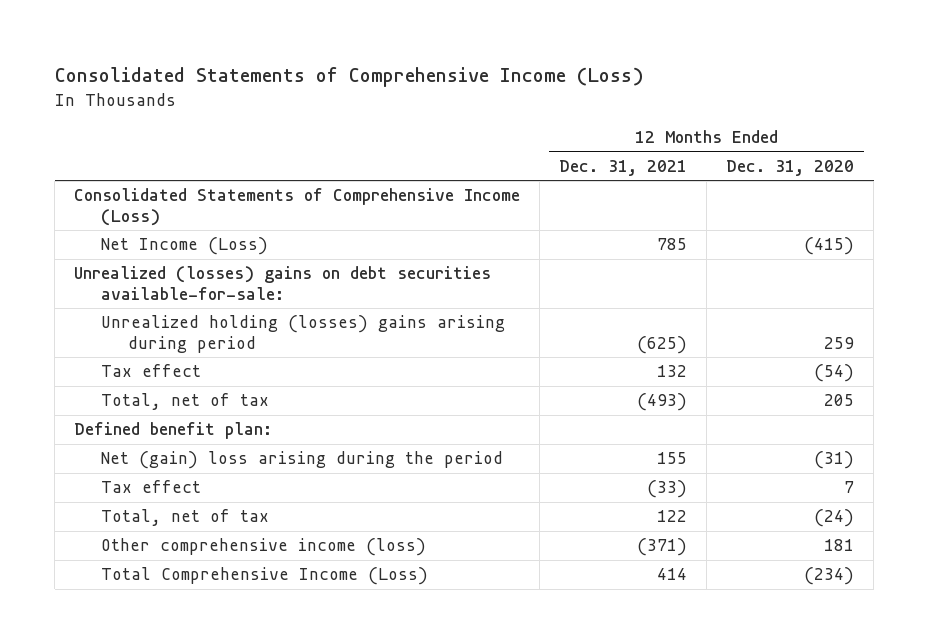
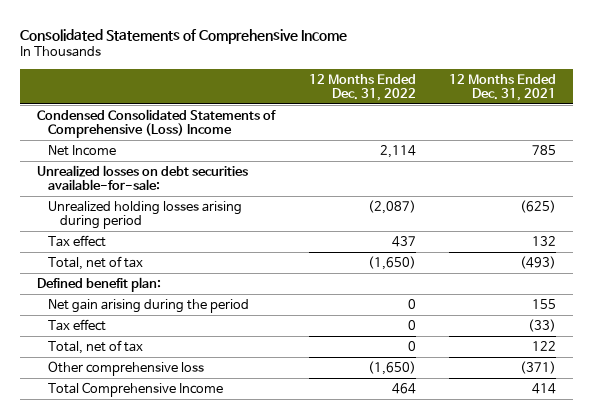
- Consolidated Statements of Comprehensive Income (Loss)
+ Consolidated Statements of Comprehensive Income
- | 12 Months Ended Dec. 31, 2021 | 12 Months Ended Dec. 31, 2020
+ | 12 Months Ended Dec. 31, 2022 | 12 Months Ended Dec. 31, 2021
- Consolidated Statements of Comprehensive Income (Loss)
- Net Income (Loss) | 785 | (415)
- Unrealized (losses) gains on debt securities available-for-sale:
- Unrealized holding (losses) gains arising during period | (625) | 259
+ Condensed Consolidated Statements of Comprehensive (Loss) Income
+ Net Income | 2,114 | 785
+ Unrealized losses on debt securities available-for-sale:
+ Unrealized holding losses arising during period | (2,087) | (625)
- Net (gain) loss arising during the period | 155 | (31)
+ Net gain arising during the period | 0 | 155
- Other comprehensive income (loss) | (371) | 181
- Total Comprehensive Income (Loss) | 414 | (234)
+ Other comprehensive loss | (1,650) | (371)
+ Total Comprehensive Income | 464 | 414

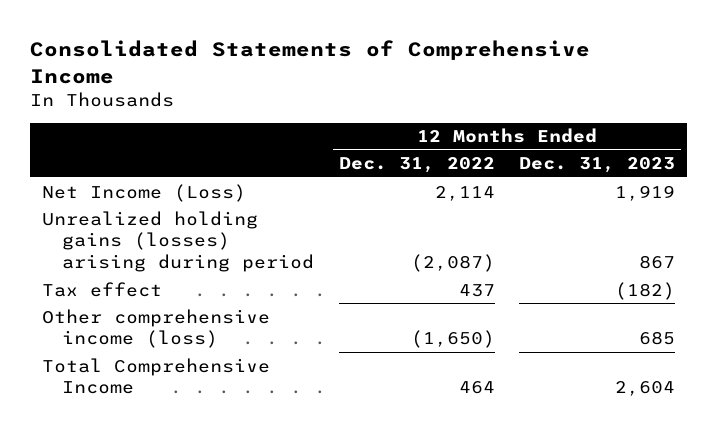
- | 12 Months Ended Dec. 31, 2022 | 12 Months Ended Dec. 31, 2021
+ | 12 Months Ended Dec. 31, 2022 | 12 Months Ended Dec. 31, 2023
- Condensed Consolidated Statements of Comprehensive (Loss) Income
- Net Income | 2,114 | 785
- Unrealized losses on debt securities available-for-sale:
- Unrealized holding losses arising during period | (2,087) | (625)
+ Net Income (Loss) | 2,114 | 1,919
+ Unrealized holding gains (losses) arising during period | (2,087) | 867
- Total, net of tax | (1,650) | (493)
- Defined benefit plan:
- Net gain arising during the period | 0 | 155
- Tax effect | 0 | (33)
- Total, net of tax | 0 | 122
- Other comprehensive loss | (1,650) | (371)
+ Other comprehensive income (loss) | (1,650) | 685

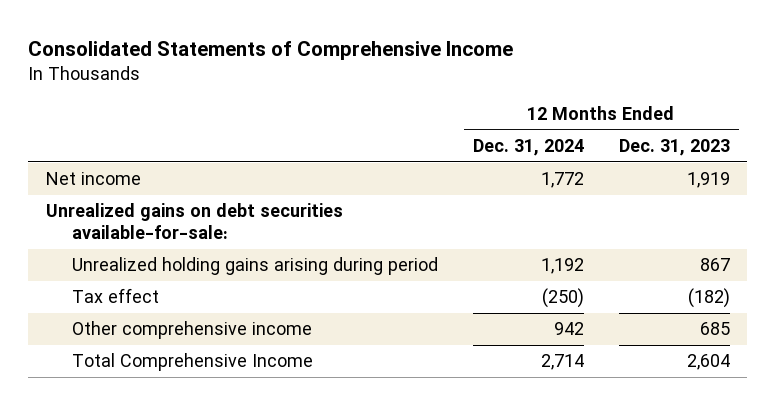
- | 12 Months Ended Dec. 31, 2022 | 12 Months Ended Dec. 31, 2023
+ | 12 Months Ended Dec. 31, 2024 | 12 Months Ended Dec. 31, 2023
- Net Income (Loss) | 2,114 | 1,919
- Unrealized holding gains (losses) arising during period | (2,087) | 867
+ Net income | 1,772 | 1,919
+ Unrealized gains on debt securities available-for-sale:
+ Unrealized holding gains arising during period | 1,192 | 867
- Other comprehensive income (loss) | (1,650) | 685
+ Other comprehensive income | 942 | 685

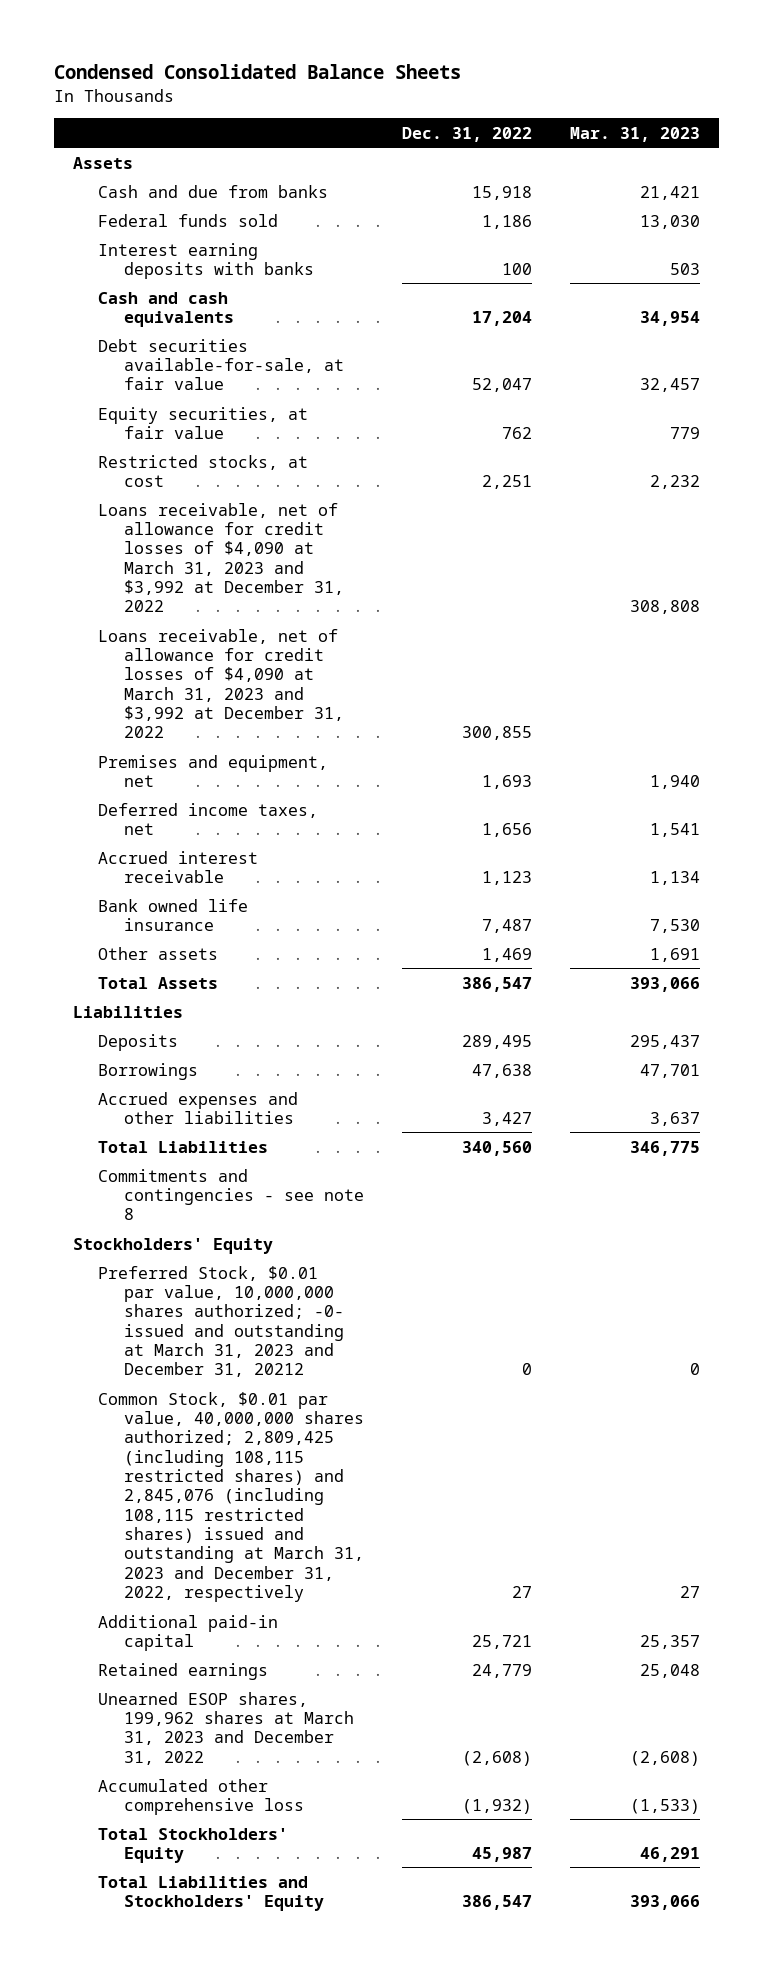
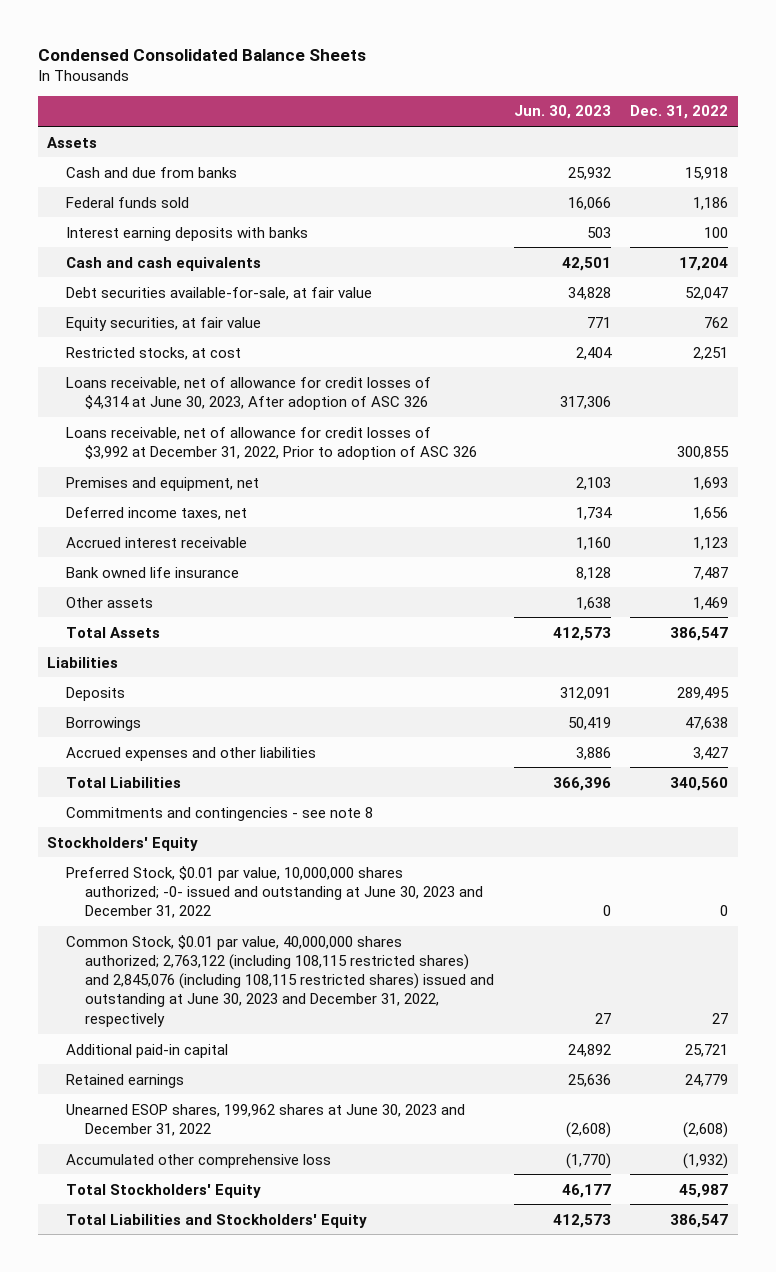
- | Dec. 31, 2022 | Mar. 31, 2023
+ | Jun. 30, 2023 | Dec. 31, 2022
- Loans receivable, net of allowance for credit losses of $4,090 at March 31, 2023 and $3,992 at December 31, 2022 | | 308,808
- Loans receivable, net of allowance for credit losses of $4,090 at March 31, 2023 and $3,992 at December 31, 2022 | 300,855 |
+ Loans receivable, net of allowance for credit losses of $4,314 at June 30, 2023, After adoption of ASC 326 | 317,306 |
+ Loans receivable, net of allowance for credit losses of $3,992 at December 31, 2022, Prior to adoption of ASC 326 | | 300,855
- Preferred Stock, $0.01 par value, 10,000,000 shares authorized; -0- issued and outstanding at March 31, 2023 and December 31, 20212 | 0 | 0
- Common Stock, $0.01 par value, 40,000,000 shares authorized; 2,809,425 (including 108,115 restricted shares) and 2,845,076 (including 108,115 restricted shares) issued and outstanding at March 31, 2023 and December 31, 2022, respectively | 27 | 27
+ Preferred Stock, $0.01 par value, 10,000,000 shares authorized; -0- issued and outstanding at June 30, 2023 and December 31, 2022 | 0 | 0
+ Common Stock, $0.01 par value, 40,000,000 shares authorized; 2,763,122 (including 108,115 restricted shares) and 2,845,076 (including 108,115 restricted shares) issued and outstanding at June 30, 2023 and December 31, 2022, respectively | 27 | 27
- Unearned ESOP shares, 199,962 shares at March 31, 2023 and December 31, 2022 | (2,608) | (2,608)
+ Unearned ESOP shares, 199,962 shares at June 30, 2023 and December 31, 2022 | (2,608) | (2,608)

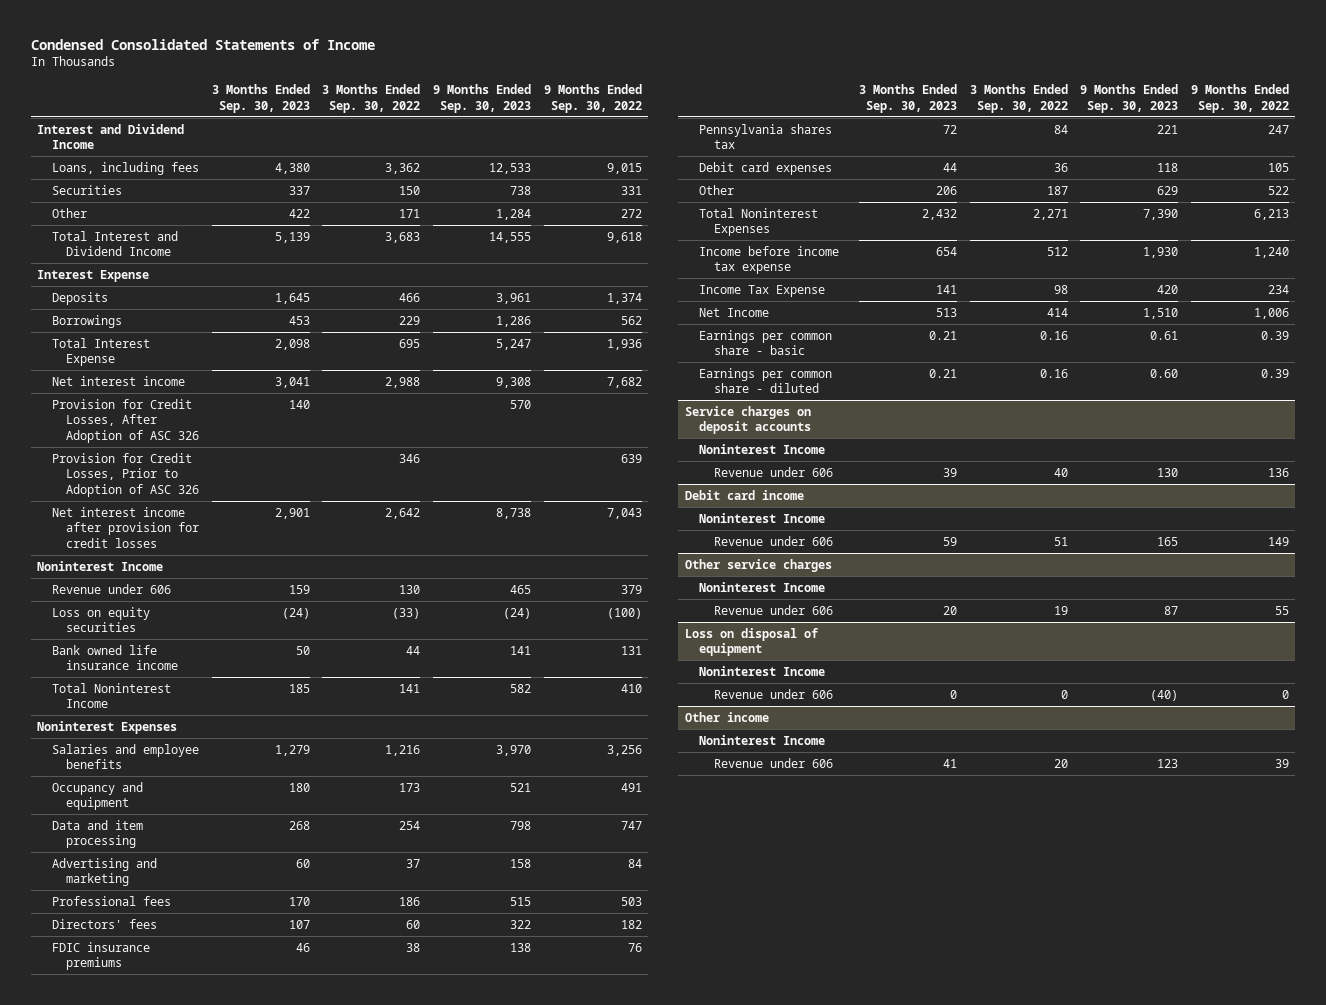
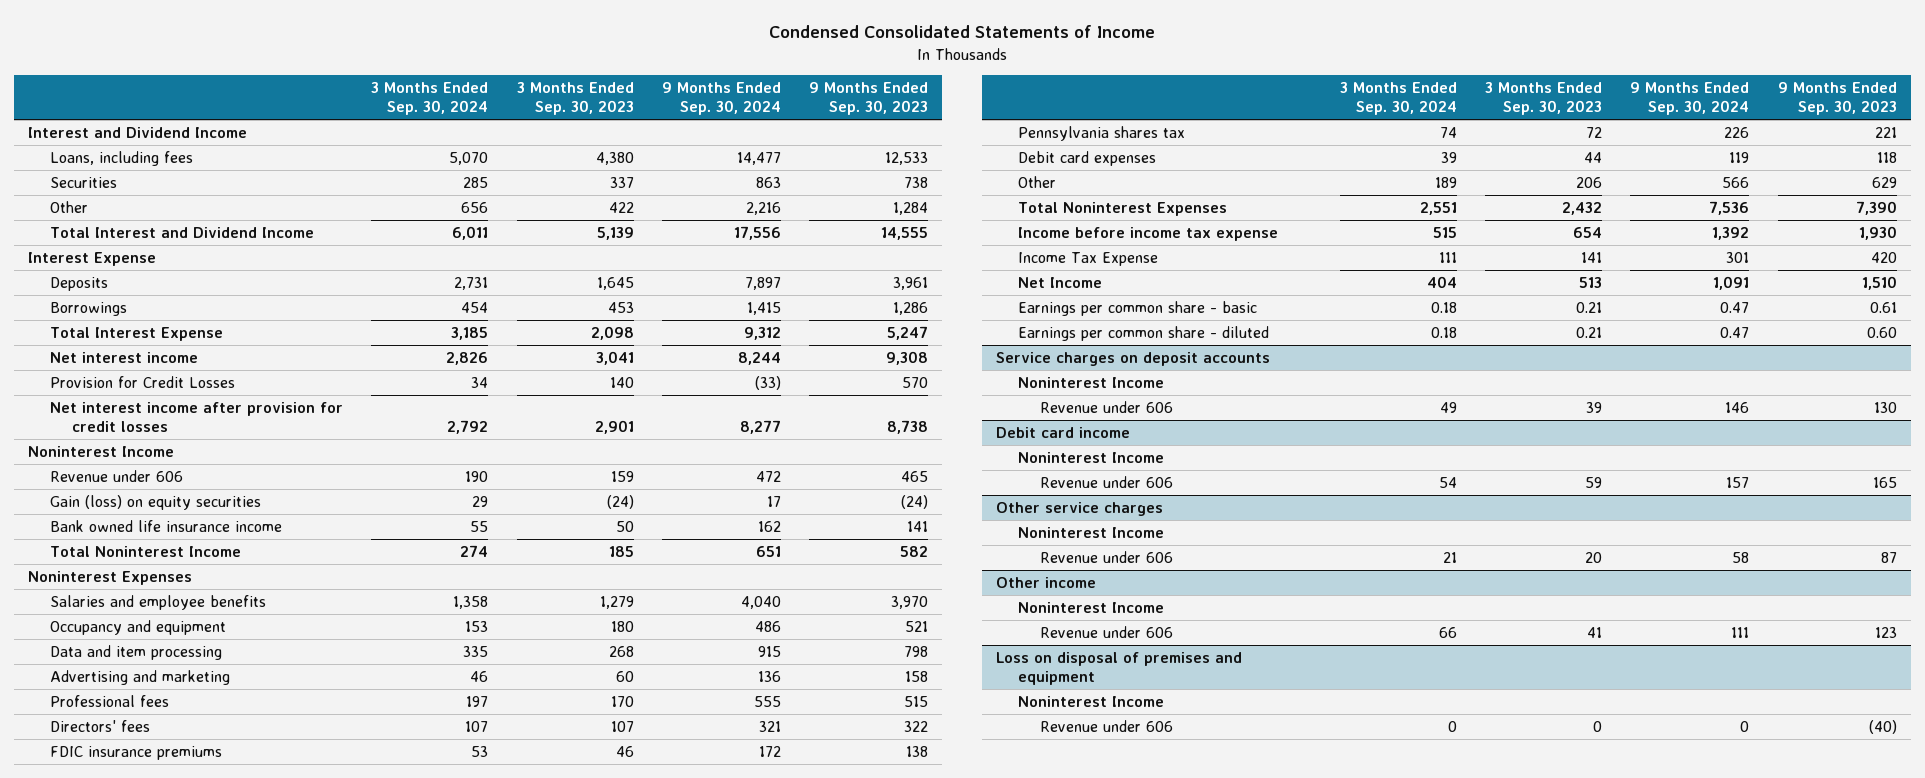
- | 3 Months Ended Sep. 30, 2023 | 3 Months Ended Sep. 30, 2022 | 9 Months Ended Sep. 30, 2023 | 9 Months Ended Sep. 30, 2022
+ | 3 Months Ended Sep. 30, 2024 | 3 Months Ended Sep. 30, 2023 | 9 Months Ended Sep. 30, 2024 | 9 Months Ended Sep. 30, 2023
- Provision for Credit Losses, After Adoption of ASC 326 | 140 | | 570 |
- Provision for Credit Losses, Prior to Adoption of ASC 326 | | 346 | | 639
+ Provision for Credit Losses | 34 | 140 | (33) | 570
- Loss on equity securities | (24) | (33) | (24) | (100)
+ Gain (loss) on equity securities | 29 | (24) | 17 | (24)
- Loss on disposal of equipment
- Noninterest Income
- Revenue under 606 | 0 | 0 | (40) | 0
+ Loss on disposal of premises and equipment
+ Noninterest Income
+ Revenue under 606 | 0 | 0 | 0 | (40)

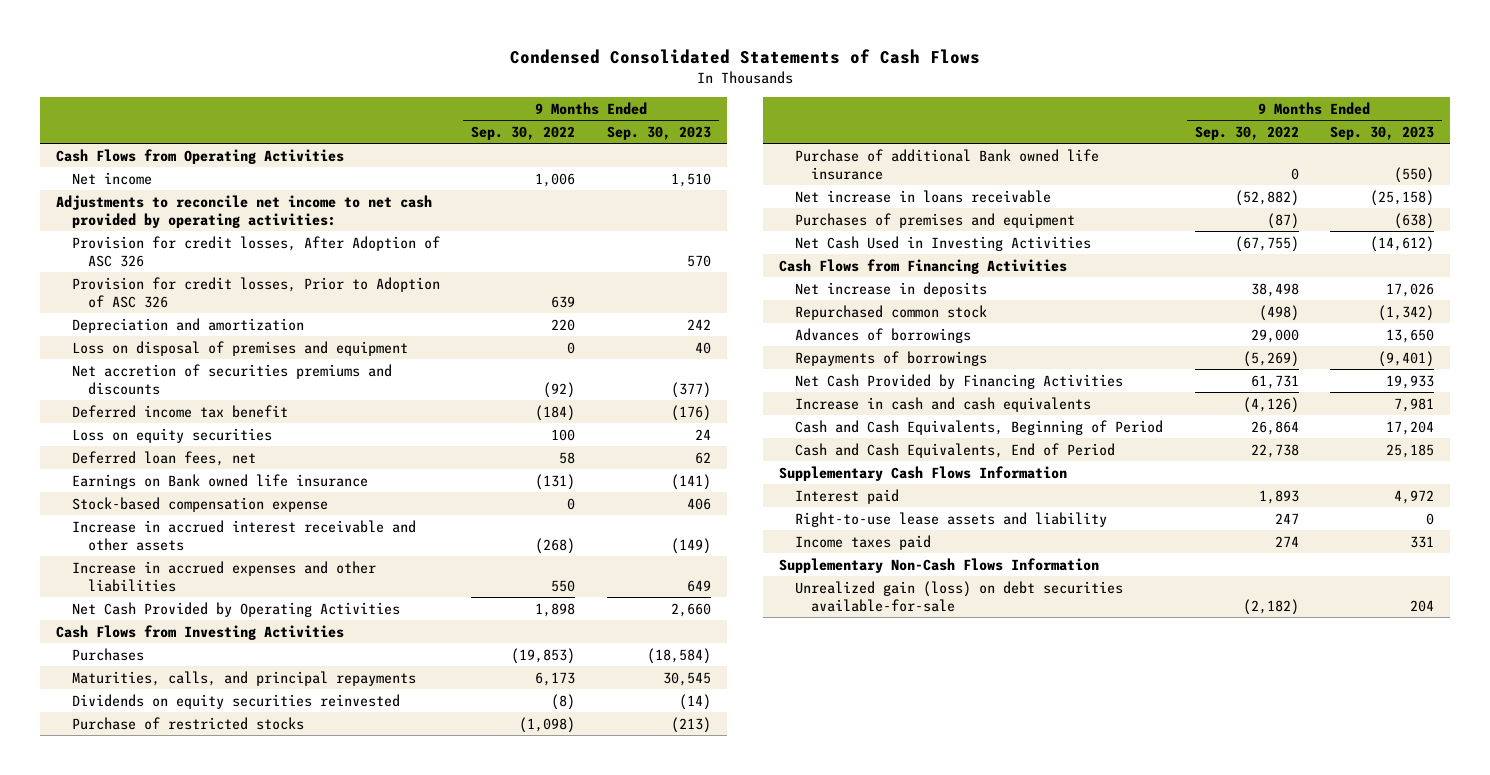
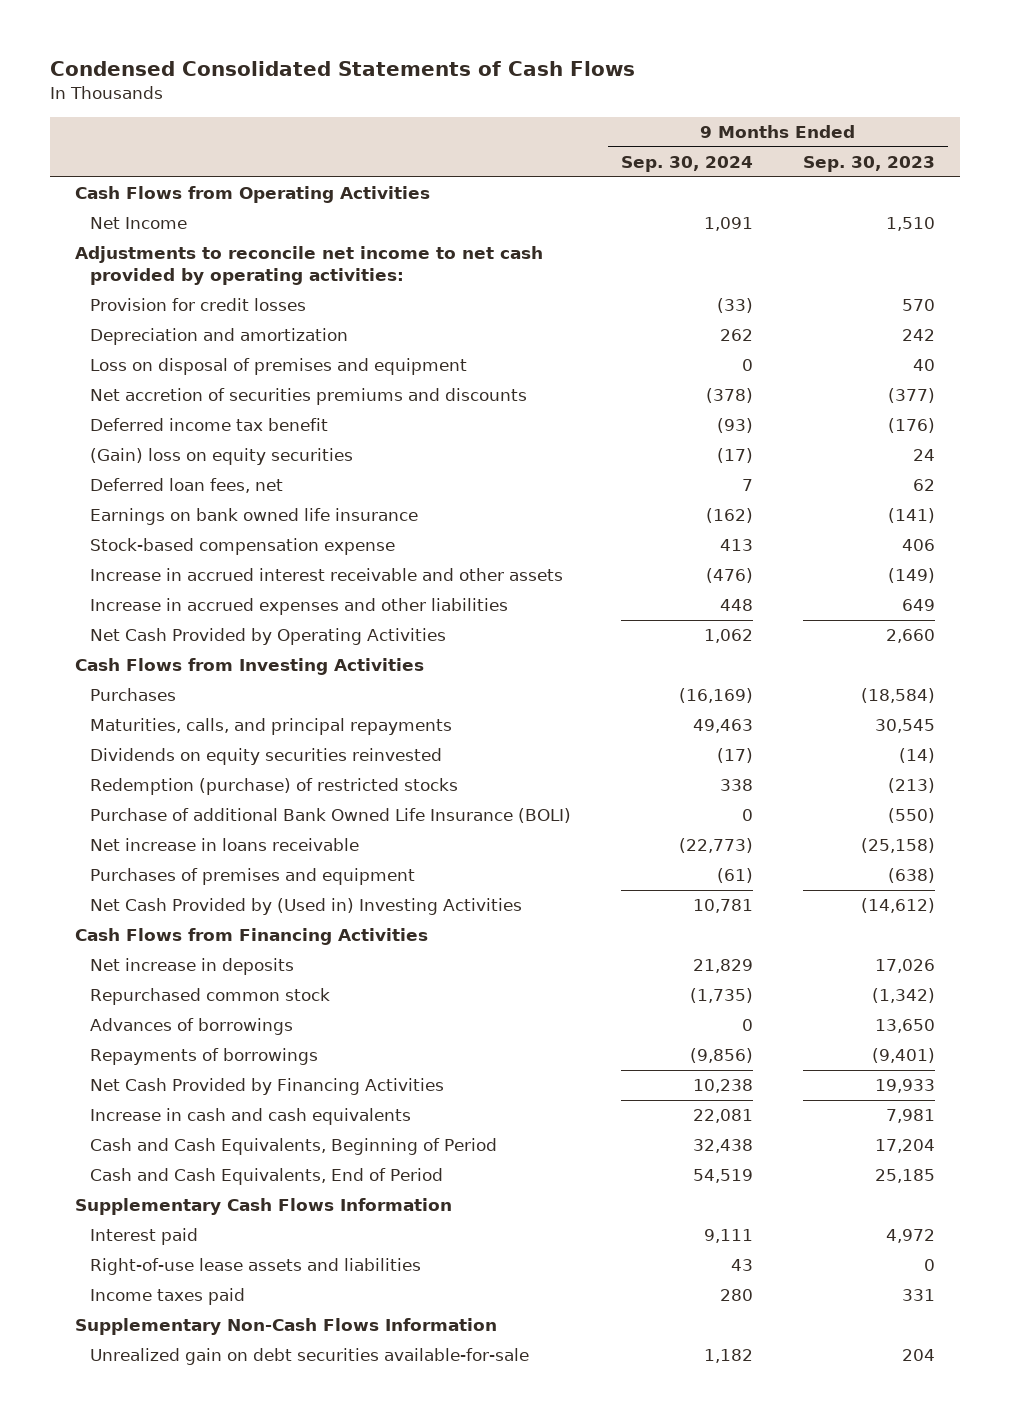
- | 9 Months Ended Sep. 30, 2022 | 9 Months Ended Sep. 30, 2023
+ | 9 Months Ended Sep. 30, 2024 | 9 Months Ended Sep. 30, 2023
- Net income | 1,006 | 1,510
+ Net Income | 1,091 | 1,510
- Provision for credit losses, After Adoption of ASC 326 | | 570
- Provision for credit losses, Prior to Adoption of ASC 326 | 639 |
+ Provision for credit losses | (33) | 570
- Loss on equity securities | 100 | 24
+ (Gain) loss on equity securities | (17) | 24
- Earnings on Bank owned life insurance | (131) | (141)
+ Earnings on bank owned life insurance | (162) | (141)
- Purchase of restricted stocks | (1,098) | (213)
- Purchase of additional Bank owned life insurance | 0 | (550)
+ Redemption (purchase) of restricted stocks | 338 | (213)
+ Purchase of additional Bank Owned Life Insurance (BOLI) | 0 | (550)
- Net Cash Used in Investing Activities | (67,755) | (14,612)
+ Net Cash Provided by (Used in) Investing Activities | 10,781 | (14,612)
- Right-to-use lease assets and liability | 247 | 0
+ Right-of-use lease assets and liabilities | 43 | 0
- Unrealized gain (loss) on debt securities available-for-sale | (2,182) | 204
+ Unrealized gain on debt securities available-for-sale | 1,182 | 204

